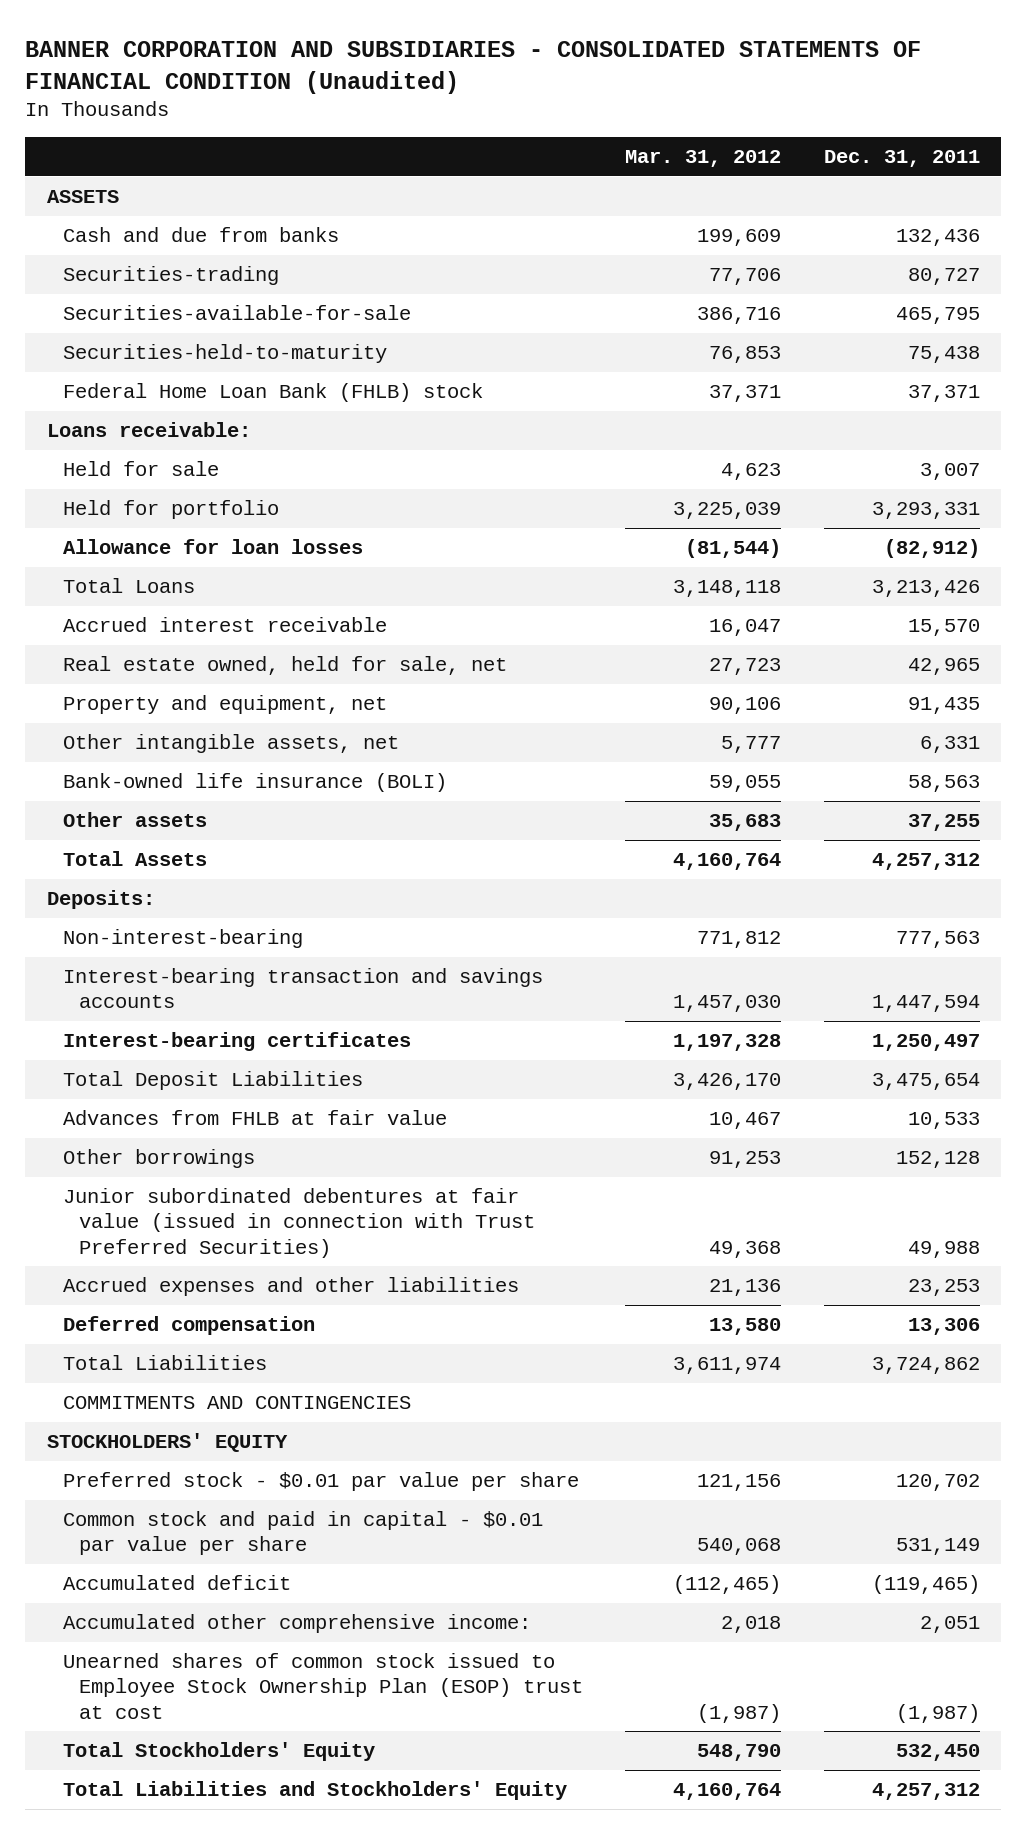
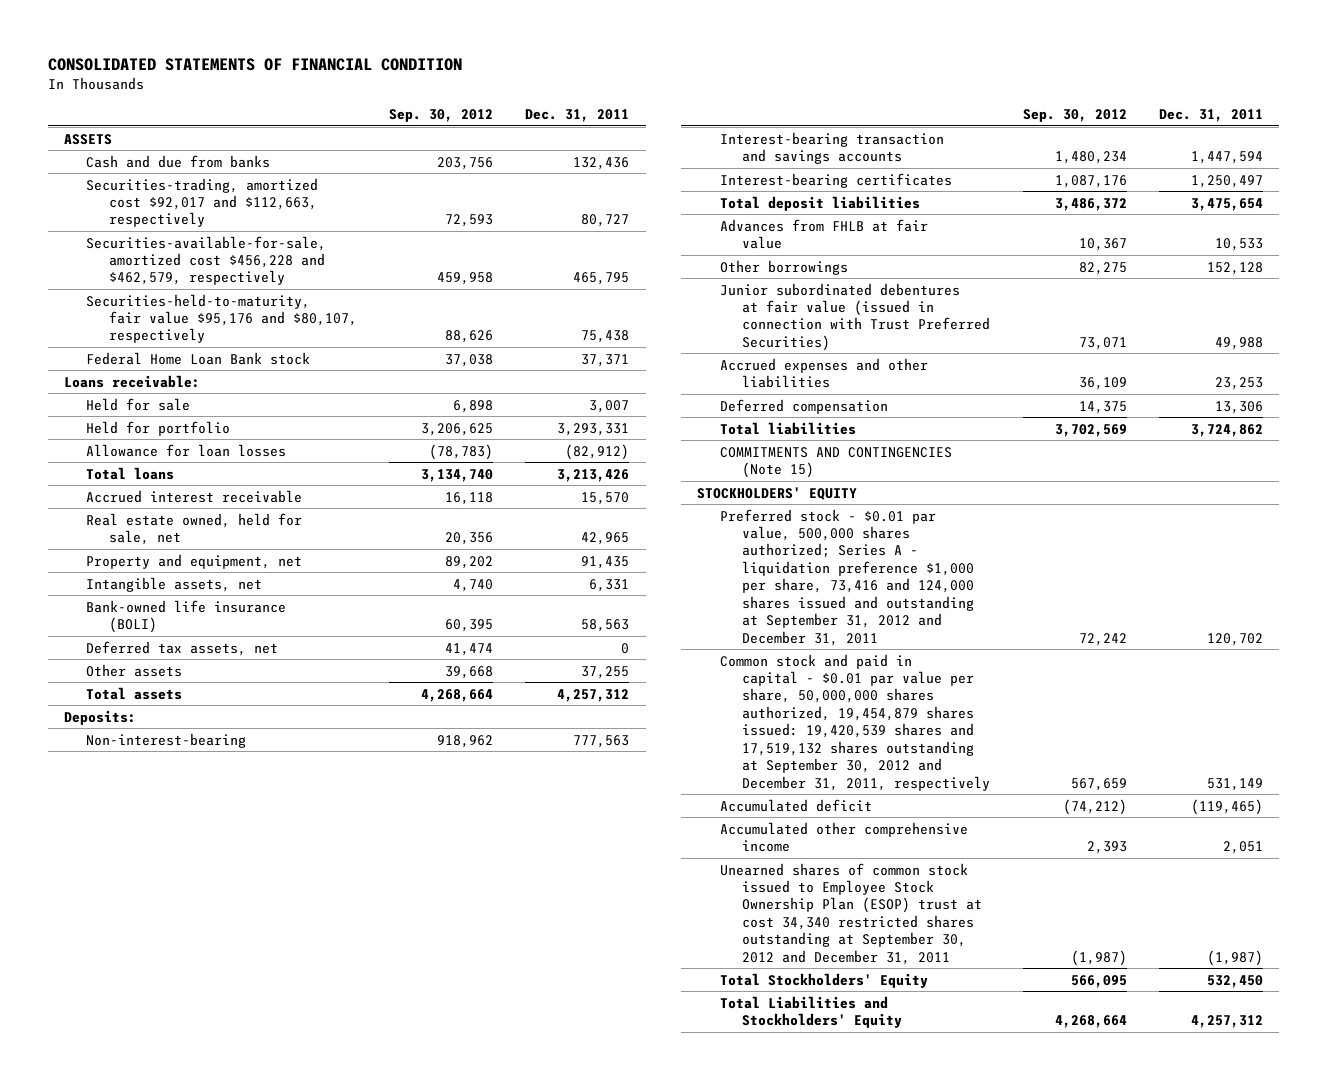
- BANNER CORPORATION AND SUBSIDIARIES - CONSOLIDATED STATEMENTS OF FINANCIAL CONDITION (Unaudited)
+ CONSOLIDATED STATEMENTS OF FINANCIAL CONDITION
- | Mar. 31, 2012 | Dec. 31, 2011
+ | Sep. 30, 2012 | Dec. 31, 2011
- Securities-trading | 77,706 | 80,727
- Securities-available-for-sale | 386,716 | 465,795
- Securities-held-to-maturity | 76,853 | 75,438
- Federal Home Loan Bank (FHLB) stock | 37,371 | 37,371
+ Securities-trading, amortized cost $92,017 and $112,663, respectively | 72,593 | 80,727
+ Securities-available-for-sale, amortized cost $456,228 and $462,579, respectively | 459,958 | 465,795
+ Securities-held-to-maturity, fair value $95,176 and $80,107, respectively | 88,626 | 75,438
+ Federal Home Loan Bank stock | 37,038 | 37,371
- Total Loans | 3,148,118 | 3,213,426
+ Total loans | 3,134,740 | 3,213,426
- Other intangible assets, net | 5,777 | 6,331
+ Intangible assets, net | 4,740 | 6,331
+ Deferred tax assets, net | 41,474 | 0
- Total Assets | 4,160,764 | 4,257,312
+ Total assets | 4,268,664 | 4,257,312
- Total Deposit Liabilities | 3,426,170 | 3,475,654
+ Total deposit liabilities | 3,486,372 | 3,475,654
- Total Liabilities | 3,611,974 | 3,724,862
- COMMITMENTS AND CONTINGENCIES
+ Total liabilities | 3,702,569 | 3,724,862
+ COMMITMENTS AND CONTINGENCIES (Note 15)
- Preferred stock - $0.01 par value per share | 121,156 | 120,702
- Common stock and paid in capital - $0.01 par value per share | 540,068 | 531,149
+ Preferred stock - $0.01 par value, 500,000 shares authorized; Series A - liquidation preference $1,000 per share, 73,416 and 124,000 shares issued and outstanding at September 31, 2012 and December 31, 2011 | 72,242 | 120,702
+ Common stock and paid in capital - $0.01 par value per share, 50,000,000 shares authorized, 19,454,879 shares issued: 19,420,539 shares and 17,519,132 shares outstanding at September 30, 2012 and December 31, 2011, respectively | 567,659 | 531,149
- Accumulated other comprehensive income: | 2,018 | 2,051
- Unearned shares of common stock issued to Employee Stock Ownership Plan (ESOP) trust at cost | (1,987) | (1,987)
+ Accumulated other comprehensive income | 2,393 | 2,051
+ Unearned shares of common stock issued to Employee Stock Ownership Plan (ESOP) trust at cost 34,340 restricted shares outstanding at September 30, 2012 and December 31, 2011 | (1,987) | (1,987)

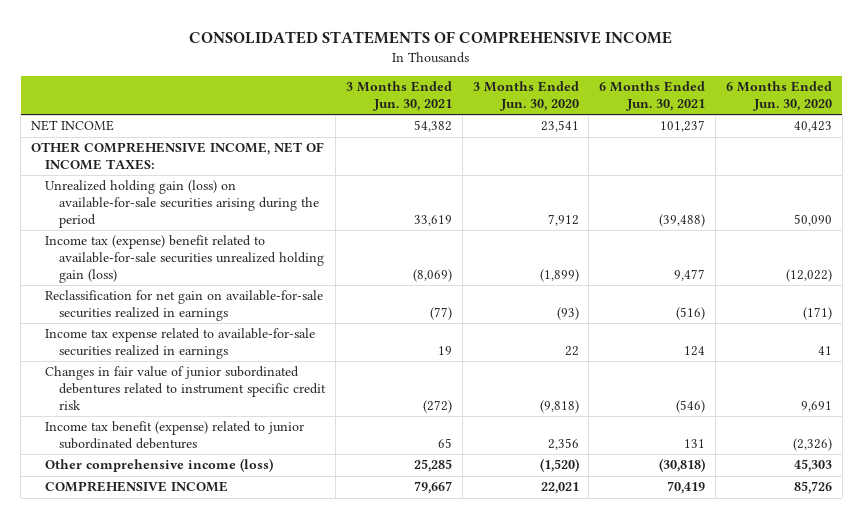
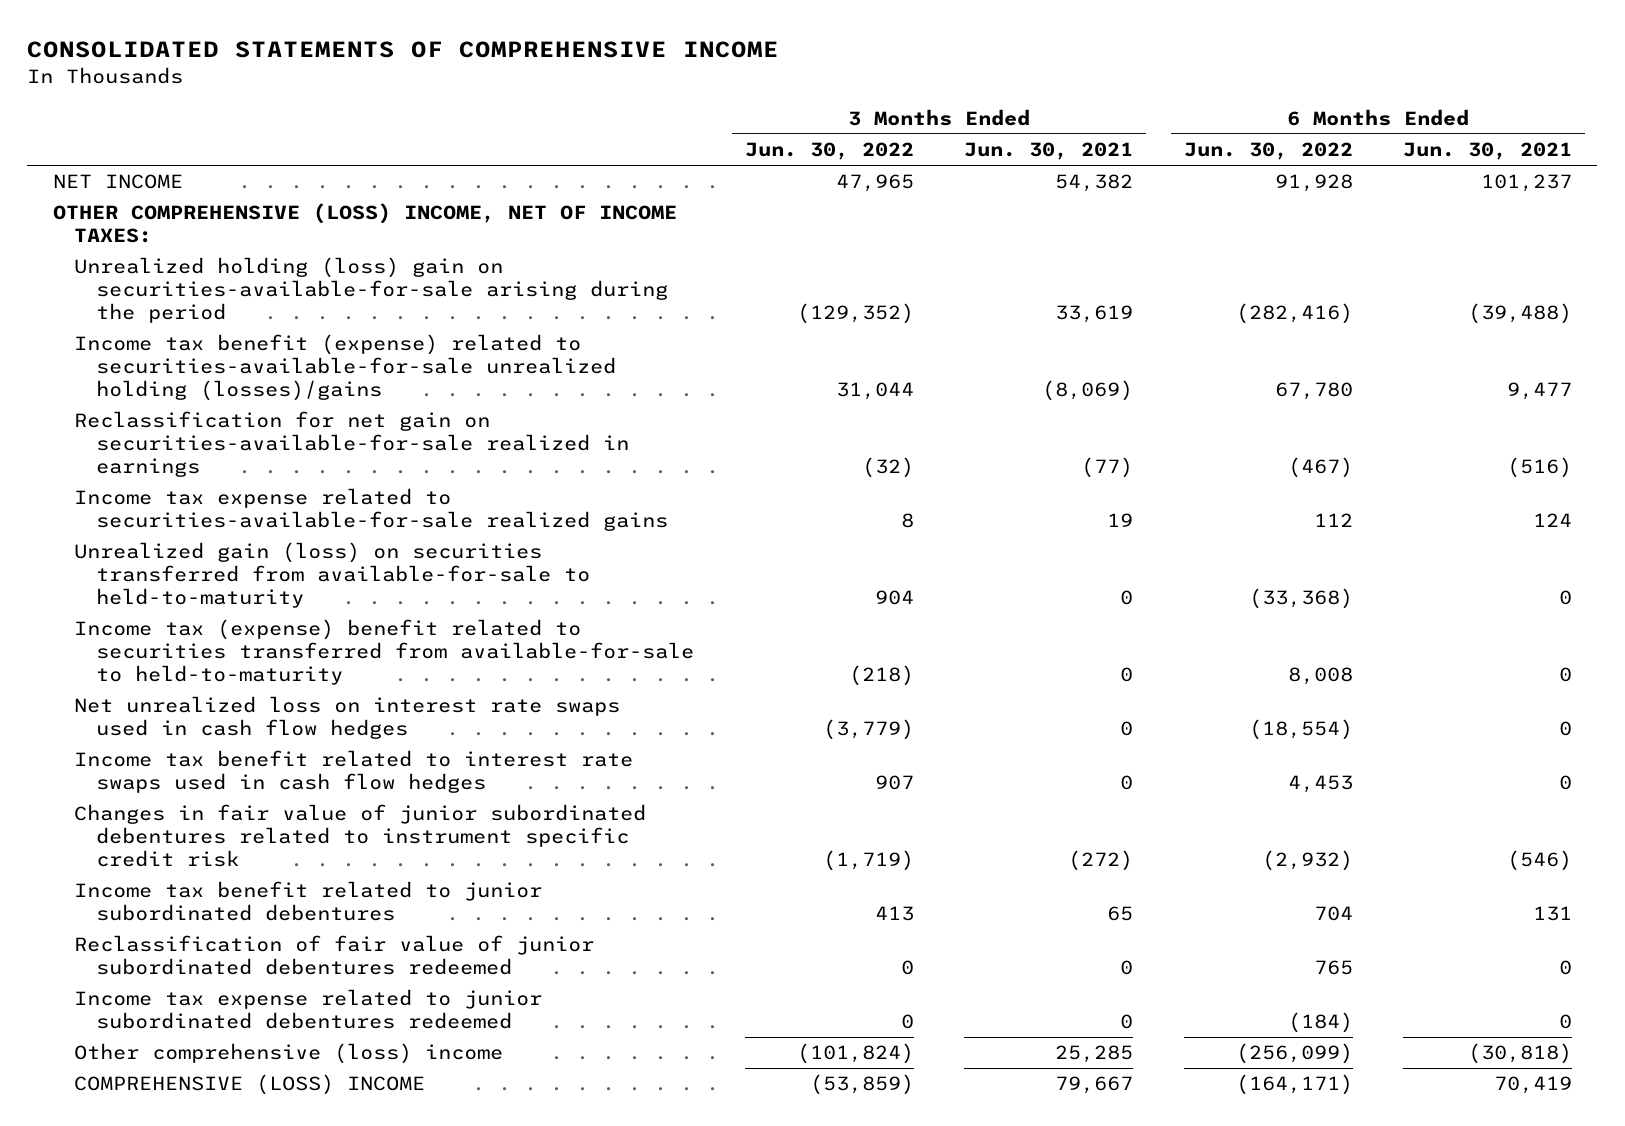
- | 3 Months Ended Jun. 30, 2021 | 3 Months Ended Jun. 30, 2020 | 6 Months Ended Jun. 30, 2021 | 6 Months Ended Jun. 30, 2020
+ | 3 Months Ended Jun. 30, 2022 | 3 Months Ended Jun. 30, 2021 | 6 Months Ended Jun. 30, 2022 | 6 Months Ended Jun. 30, 2021
- OTHER COMPREHENSIVE INCOME, NET OF INCOME TAXES:
- Unrealized holding gain (loss) on available-for-sale securities arising during the period | 33,619 | 7,912 | (39,488) | 50,090
- Income tax (expense) benefit related to available-for-sale securities unrealized holding gain (loss) | (8,069) | (1,899) | 9,477 | (12,022)
- Reclassification for net gain on available-for-sale securities realized in earnings | (77) | (93) | (516) | (171)
- Income tax expense related to available-for-sale securities realized in earnings | 19 | 22 | 124 | 41
+ OTHER COMPREHENSIVE (LOSS) INCOME, NET OF INCOME TAXES:
+ Unrealized holding (loss) gain on securities-available-for-sale arising during the period | (129,352) | 33,619 | (282,416) | (39,488)
+ Income tax benefit (expense) related to securities-available-for-sale unrealized holding (losses)/gains | 31,044 | (8,069) | 67,780 | 9,477
+ Reclassification for net gain on securities-available-for-sale realized in earnings | (32) | (77) | (467) | (516)
+ Income tax expense related to securities-available-for-sale realized gains | 8 | 19 | 112 | 124
+ Unrealized gain (loss) on securities transferred from available-for-sale to held-to-maturity | 904 | 0 | (33,368) | 0
+ Income tax (expense) benefit related to securities transferred from available-for-sale to held-to-maturity | (218) | 0 | 8,008 | 0
+ Net unrealized loss on interest rate swaps used in cash flow hedges | (3,779) | 0 | (18,554) | 0
+ Income tax benefit related to interest rate swaps used in cash flow hedges | 907 | 0 | 4,453 | 0
- Income tax benefit (expense) related to junior subordinated debentures | 65 | 2,356 | 131 | (2,326)
- Other comprehensive income (loss) | 25,285 | (1,520) | (30,818) | 45,303
- COMPREHENSIVE INCOME | 79,667 | 22,021 | 70,419 | 85,726
+ Income tax benefit related to junior subordinated debentures | 413 | 65 | 704 | 131
+ Reclassification of fair value of junior subordinated debentures redeemed | 0 | 0 | 765 | 0
+ Income tax expense related to junior subordinated debentures redeemed | 0 | 0 | (184) | 0
+ Other comprehensive (loss) income | (101,824) | 25,285 | (256,099) | (30,818)
+ COMPREHENSIVE (LOSS) INCOME | (53,859) | 79,667 | (164,171) | 70,419

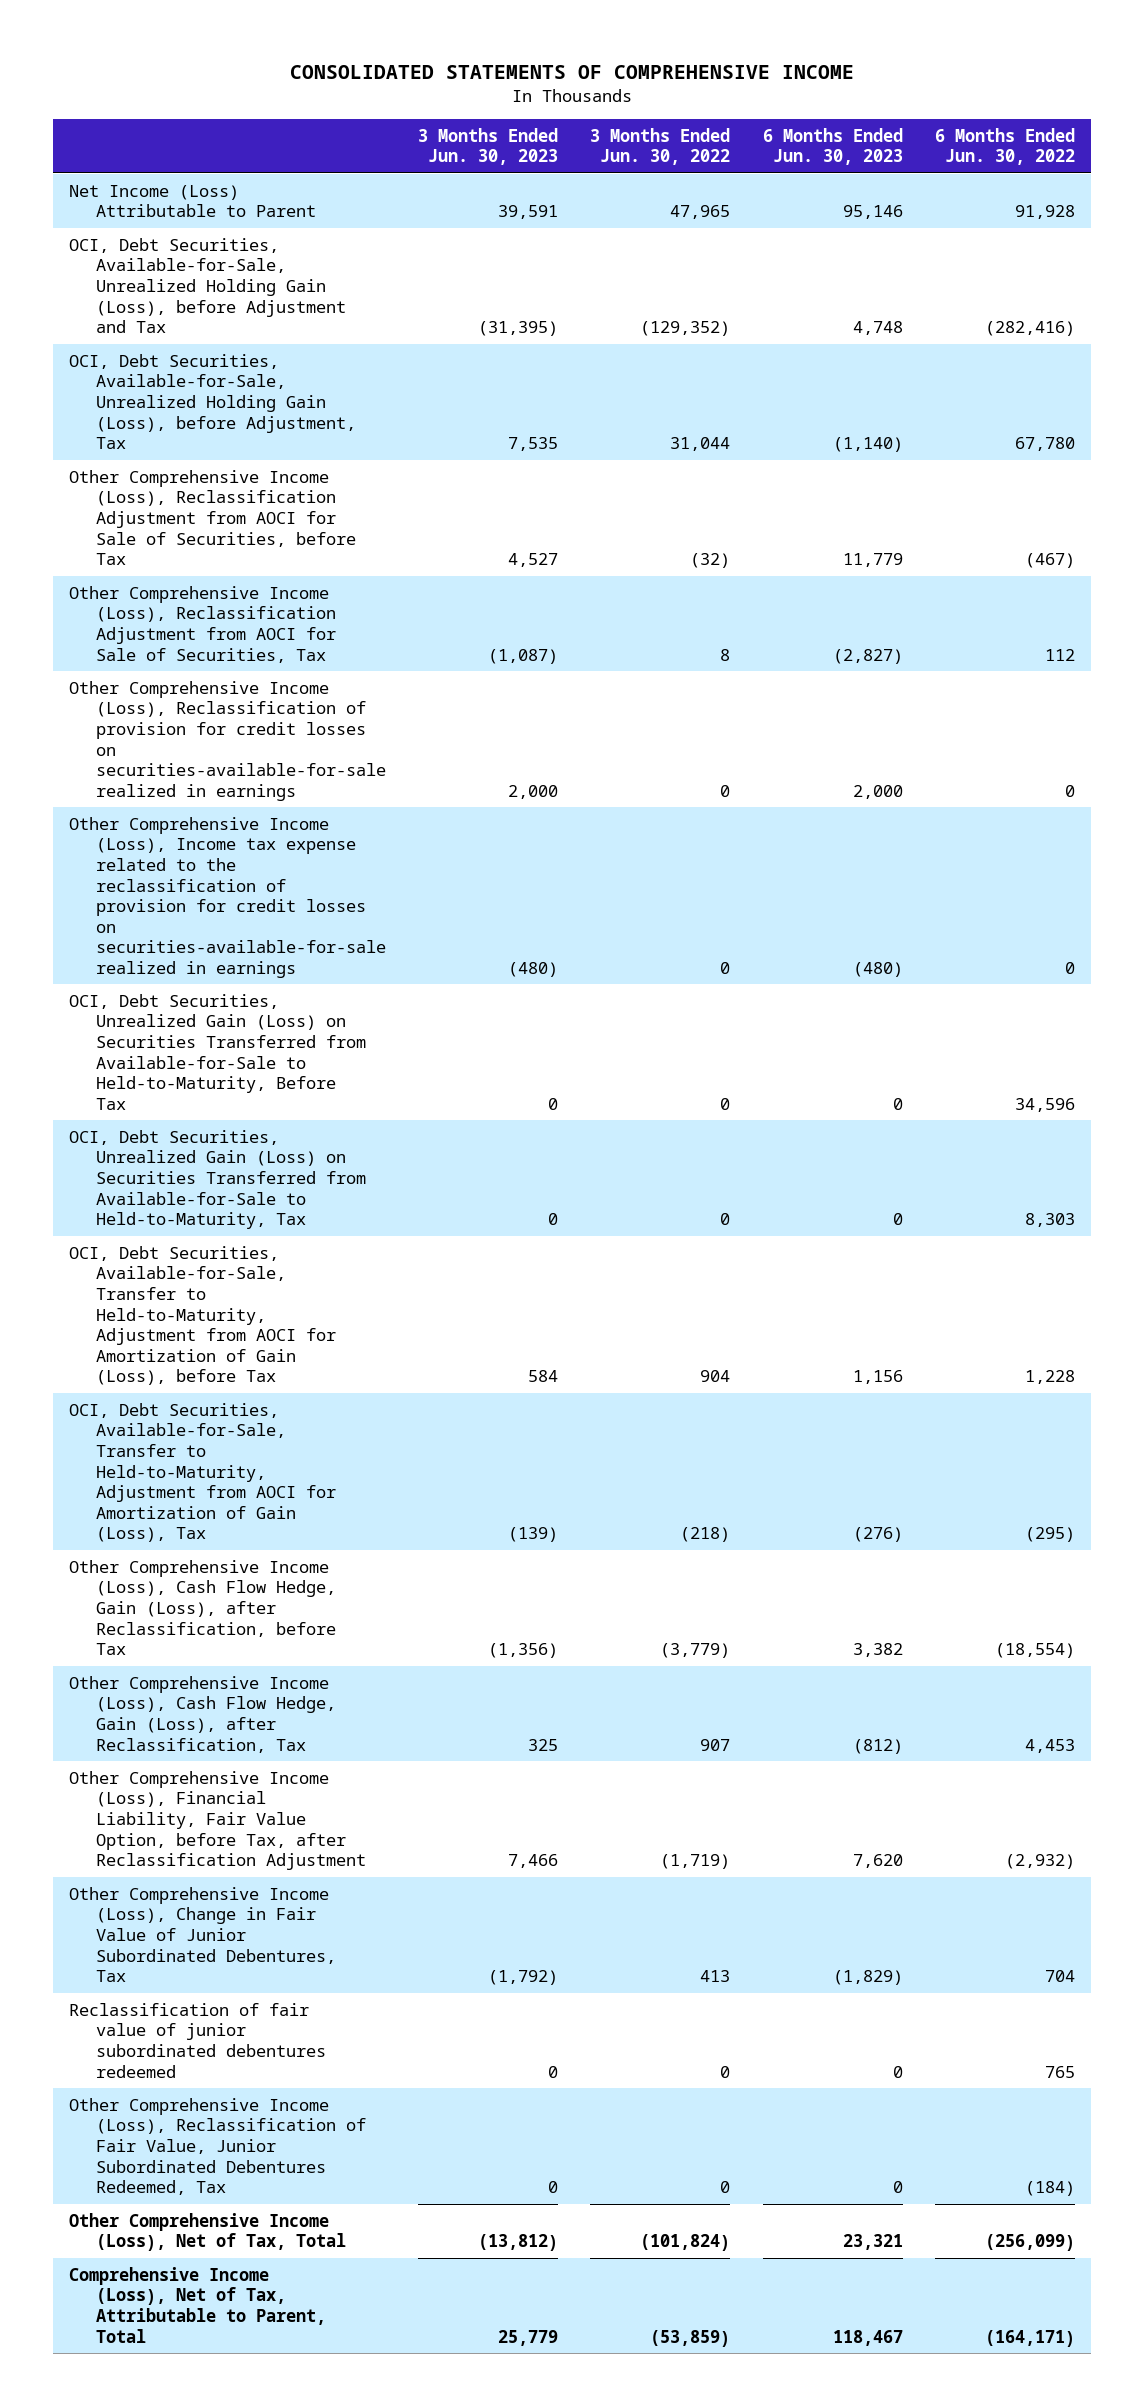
- | 3 Months Ended Jun. 30, 2022 | 3 Months Ended Jun. 30, 2021 | 6 Months Ended Jun. 30, 2022 | 6 Months Ended Jun. 30, 2021
+ | 3 Months Ended Jun. 30, 2023 | 3 Months Ended Jun. 30, 2022 | 6 Months Ended Jun. 30, 2023 | 6 Months Ended Jun. 30, 2022
- NET INCOME | 47,965 | 54,382 | 91,928 | 101,237
- OTHER COMPREHENSIVE (LOSS) INCOME, NET OF INCOME TAXES:
- Unrealized holding (loss) gain on securities-available-for-sale arising during the period | (129,352) | 33,619 | (282,416) | (39,488)
- Income tax benefit (expense) related to securities-available-for-sale unrealized holding (losses)/gains | 31,044 | (8,069) | 67,780 | 9,477
- Reclassification for net gain on securities-available-for-sale realized in earnings | (32) | (77) | (467) | (516)
- Income tax expense related to securities-available-for-sale realized gains | 8 | 19 | 112 | 124
- Unrealized gain (loss) on securities transferred from available-for-sale to held-to-maturity | 904 | 0 | (33,368) | 0
- Income tax (expense) benefit related to securities transferred from available-for-sale to held-to-maturity | (218) | 0 | 8,008 | 0
- Net unrealized loss on interest rate swaps used in cash flow hedges | (3,779) | 0 | (18,554) | 0
- Income tax benefit related to interest rate swaps used in cash flow hedges | 907 | 0 | 4,453 | 0
- Changes in fair value of junior subordinated debentures related to instrument specific credit risk | (1,719) | (272) | (2,932) | (546)
- Income tax benefit related to junior subordinated debentures | 413 | 65 | 704 | 131
+ Net Income (Loss) Attributable to Parent | 39,591 | 47,965 | 95,146 | 91,928
+ OCI, Debt Securities, Available-for-Sale, Unrealized Holding Gain (Loss), before Adjustment and Tax | (31,395) | (129,352) | 4,748 | (282,416)
+ OCI, Debt Securities, Available-for-Sale, Unrealized Holding Gain (Loss), before Adjustment, Tax | 7,535 | 31,044 | (1,140) | 67,780
+ Other Comprehensive Income (Loss), Reclassification Adjustment from AOCI for Sale of Securities, before Tax | 4,527 | (32) | 11,779 | (467)
+ Other Comprehensive Income (Loss), Reclassification Adjustment from AOCI for Sale of Securities, Tax | (1,087) | 8 | (2,827) | 112
+ Other Comprehensive Income (Loss), Reclassification of provision for credit losses on securities-available-for-sale realized in earnings | 2,000 | 0 | 2,000 | 0
+ Other Comprehensive Income (Loss), Income tax expense related to the reclassification of provision for credit losses on securities-available-for-sale realized in earnings | (480) | 0 | (480) | 0
+ OCI, Debt Securities, Unrealized Gain (Loss) on Securities Transferred from Available-for-Sale to Held-to-Maturity, Before Tax | 0 | 0 | 0 | 34,596
+ OCI, Debt Securities, Unrealized Gain (Loss) on Securities Transferred from Available-for-Sale to Held-to-Maturity, Tax | 0 | 0 | 0 | 8,303
+ OCI, Debt Securities, Available-for-Sale, Transfer to Held-to-Maturity, Adjustment from AOCI for Amortization of Gain (Loss), before Tax | 584 | 904 | 1,156 | 1,228
+ OCI, Debt Securities, Available-for-Sale, Transfer to Held-to-Maturity, Adjustment from AOCI for Amortization of Gain (Loss), Tax | (139) | (218) | (276) | (295)
+ Other Comprehensive Income (Loss), Cash Flow Hedge, Gain (Loss), after Reclassification, before Tax | (1,356) | (3,779) | 3,382 | (18,554)
+ Other Comprehensive Income (Loss), Cash Flow Hedge, Gain (Loss), after Reclassification, Tax | 325 | 907 | (812) | 4,453
+ Other Comprehensive Income (Loss), Financial Liability, Fair Value Option, before Tax, after Reclassification Adjustment | 7,466 | (1,719) | 7,620 | (2,932)
+ Other Comprehensive Income (Loss), Change in Fair Value of Junior Subordinated Debentures, Tax | (1,792) | 413 | (1,829) | 704
- Income tax expense related to junior subordinated debentures redeemed | 0 | 0 | (184) | 0
- Other comprehensive (loss) income | (101,824) | 25,285 | (256,099) | (30,818)
- COMPREHENSIVE (LOSS) INCOME | (53,859) | 79,667 | (164,171) | 70,419
+ Other Comprehensive Income (Loss), Reclassification of Fair Value, Junior Subordinated Debentures Redeemed, Tax | 0 | 0 | 0 | (184)
+ Other Comprehensive Income (Loss), Net of Tax, Total | (13,812) | (101,824) | 23,321 | (256,099)
+ Comprehensive Income (Loss), Net of Tax, Attributable to Parent, Total | 25,779 | (53,859) | 118,467 | (164,171)

